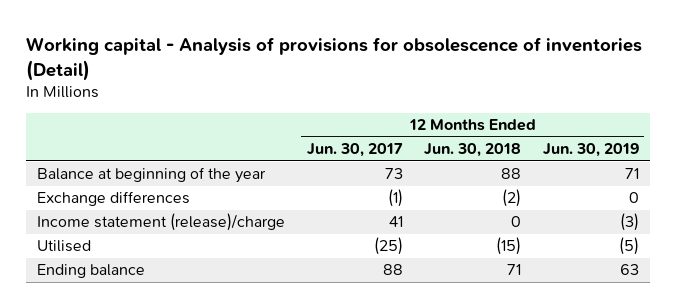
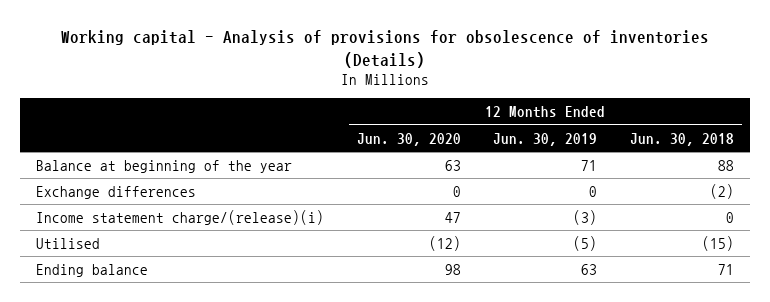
- Working capital - Analysis of provisions for obsolescence of inventories (Detail)
+ Working capital - Analysis of provisions for obsolescence of inventories (Details)
- | 12 Months Ended Jun. 30, 2017 | 12 Months Ended Jun. 30, 2018 | 12 Months Ended Jun. 30, 2019
+ | 12 Months Ended Jun. 30, 2020 | 12 Months Ended Jun. 30, 2019 | 12 Months Ended Jun. 30, 2018
- Income statement (release)/charge | 41 | 0 | (3)
+ Income statement charge/(release)(i) | 47 | (3) | 0

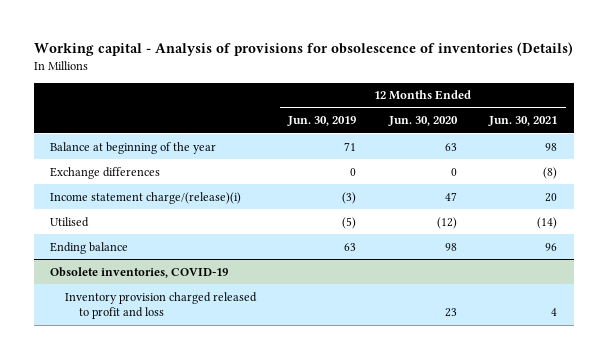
- | 12 Months Ended Jun. 30, 2020 | 12 Months Ended Jun. 30, 2019 | 12 Months Ended Jun. 30, 2018
+ | 12 Months Ended Jun. 30, 2019 | 12 Months Ended Jun. 30, 2020 | 12 Months Ended Jun. 30, 2021
+ Obsolete inventories, COVID-19
+ Inventory provision charged released to profit and loss | | 23 | 4

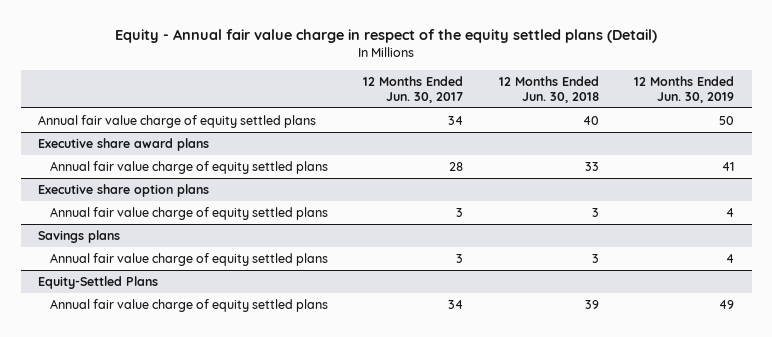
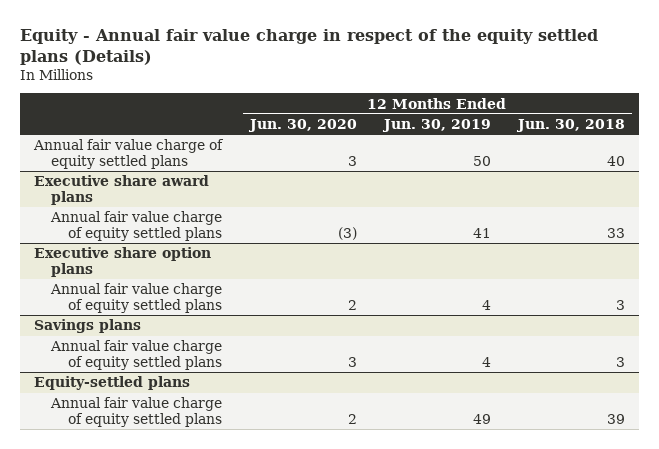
- Equity - Annual fair value charge in respect of the equity settled plans (Detail)
+ Equity - Annual fair value charge in respect of the equity settled plans (Details)
- | 12 Months Ended Jun. 30, 2017 | 12 Months Ended Jun. 30, 2018 | 12 Months Ended Jun. 30, 2019
+ | 12 Months Ended Jun. 30, 2020 | 12 Months Ended Jun. 30, 2019 | 12 Months Ended Jun. 30, 2018
- Equity-Settled Plans
+ Equity-settled plans

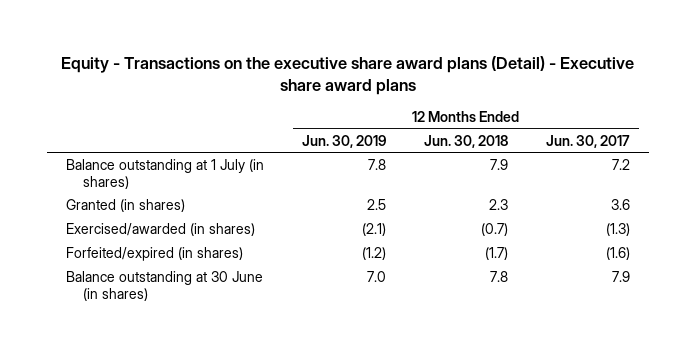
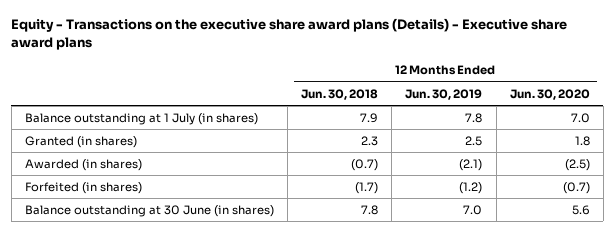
- Equity - Transactions on the executive share award plans (Detail) - Executive share award plans
+ Equity - Transactions on the executive share award plans (Details) - Executive share award plans
- | 12 Months Ended Jun. 30, 2019 | 12 Months Ended Jun. 30, 2018 | 12 Months Ended Jun. 30, 2017
+ | 12 Months Ended Jun. 30, 2018 | 12 Months Ended Jun. 30, 2019 | 12 Months Ended Jun. 30, 2020
- Exercised/awarded (in shares) | (2.1) | (0.7) | (1.3)
- Forfeited/expired (in shares) | (1.2) | (1.7) | (1.6)
+ Awarded (in shares) | (0.7) | (2.1) | (2.5)
+ Forfeited (in shares) | (1.7) | (1.2) | (0.7)

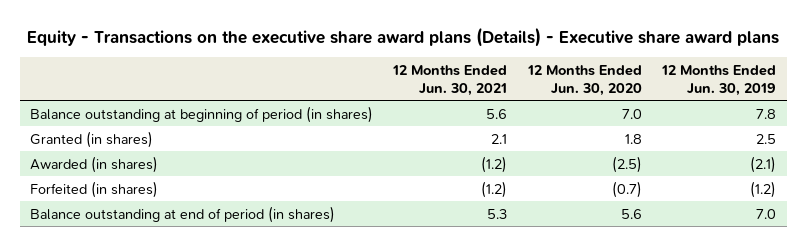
- | 12 Months Ended Jun. 30, 2018 | 12 Months Ended Jun. 30, 2019 | 12 Months Ended Jun. 30, 2020
+ | 12 Months Ended Jun. 30, 2021 | 12 Months Ended Jun. 30, 2020 | 12 Months Ended Jun. 30, 2019
- Balance outstanding at 1 July (in shares) | 7.9 | 7.8 | 7.0
+ Balance outstanding at beginning of period (in shares) | 5.6 | 7.0 | 7.8
- Balance outstanding at 30 June (in shares) | 7.8 | 7.0 | 5.6
+ Balance outstanding at end of period (in shares) | 5.3 | 5.6 | 7.0

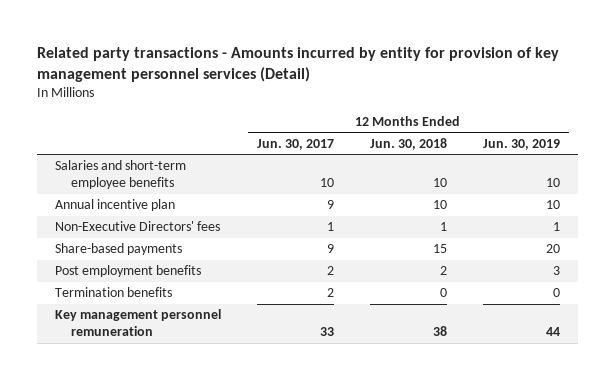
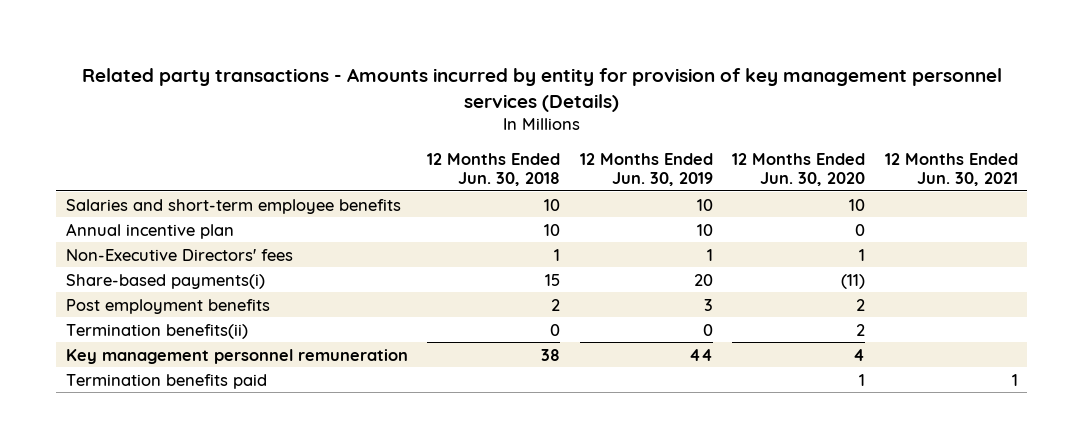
- Related party transactions - Amounts incurred by entity for provision of key management personnel services (Detail)
+ Related party transactions - Amounts incurred by entity for provision of key management personnel services (Details)
- | 12 Months Ended Jun. 30, 2017 | 12 Months Ended Jun. 30, 2018 | 12 Months Ended Jun. 30, 2019
+ | 12 Months Ended Jun. 30, 2018 | 12 Months Ended Jun. 30, 2019 | 12 Months Ended Jun. 30, 2020 | 12 Months Ended Jun. 30, 2021
- Share-based payments | 9 | 15 | 20
+ Share-based payments(i) | 15 | 20 | (11) |
- Termination benefits | 2 | 0 | 0
+ Termination benefits(ii) | 0 | 0 | 2 |
+ Termination benefits paid | | | 1 | 1

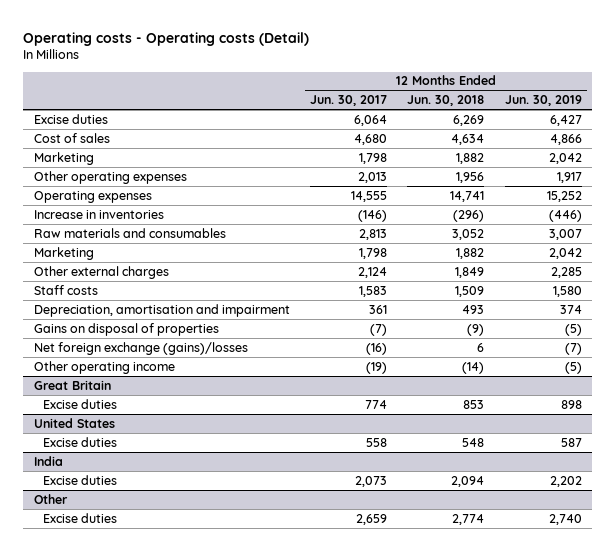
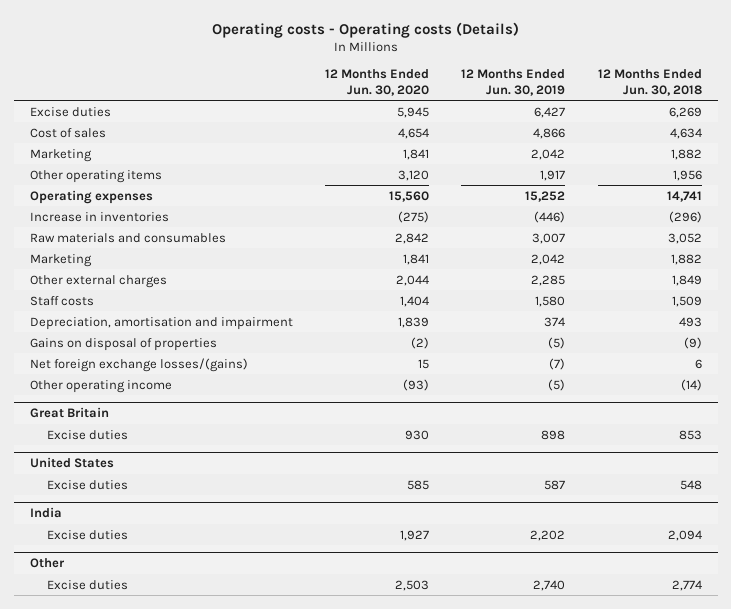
- Operating costs - Operating costs (Detail)
+ Operating costs - Operating costs (Details)
- | 12 Months Ended Jun. 30, 2017 | 12 Months Ended Jun. 30, 2018 | 12 Months Ended Jun. 30, 2019
+ | 12 Months Ended Jun. 30, 2020 | 12 Months Ended Jun. 30, 2019 | 12 Months Ended Jun. 30, 2018
- Other operating expenses | 2,013 | 1,956 | 1,917
+ Other operating items | 3,120 | 1,917 | 1,956
- Net foreign exchange (gains)/losses | (16) | 6 | (7)
+ Net foreign exchange losses/(gains) | 15 | (7) | 6

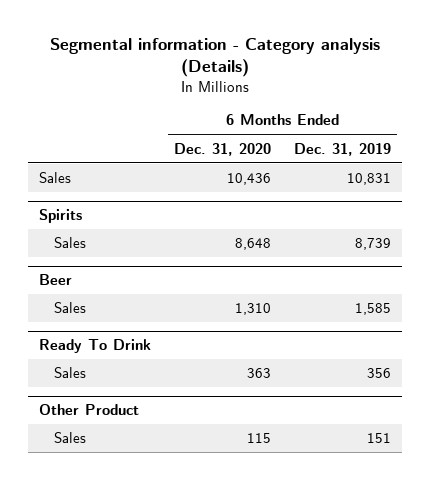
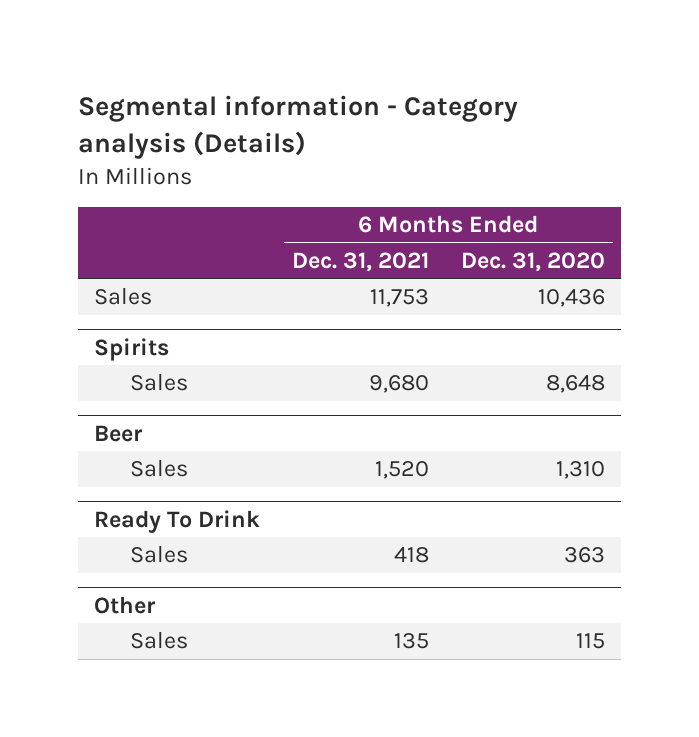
- | 6 Months Ended Dec. 31, 2020 | 6 Months Ended Dec. 31, 2019
+ | 6 Months Ended Dec. 31, 2021 | 6 Months Ended Dec. 31, 2020
- Other Product
+ Other

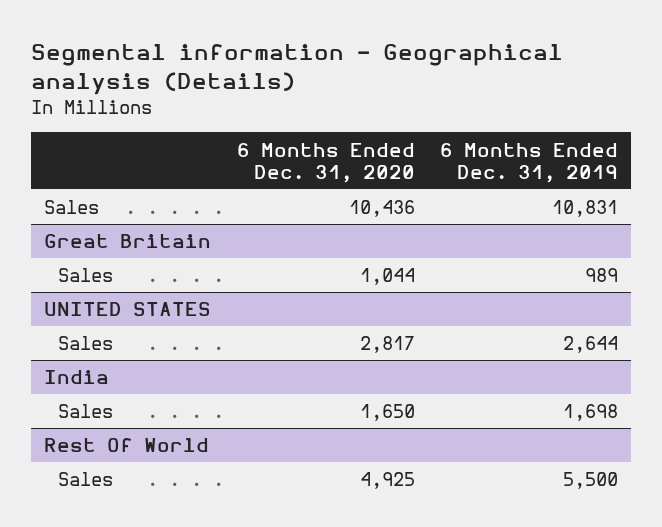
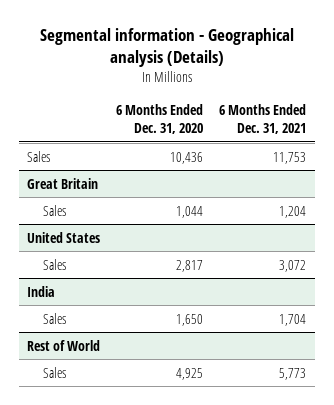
- | 6 Months Ended Dec. 31, 2020 | 6 Months Ended Dec. 31, 2019
+ | 6 Months Ended Dec. 31, 2020 | 6 Months Ended Dec. 31, 2021
- UNITED STATES
+ United States
- Rest Of World
+ Rest of World

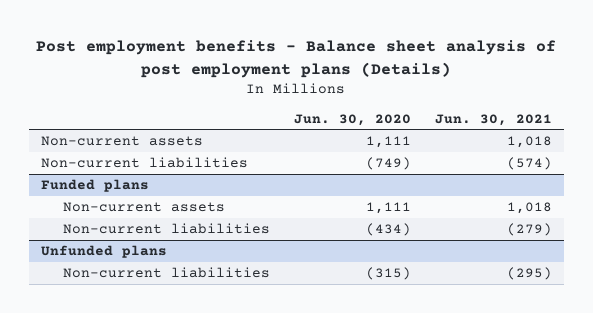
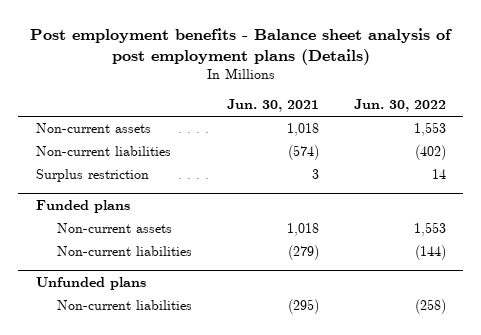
- | Jun. 30, 2020 | Jun. 30, 2021
+ | Jun. 30, 2021 | Jun. 30, 2022
+ Surplus restriction | 3 | 14

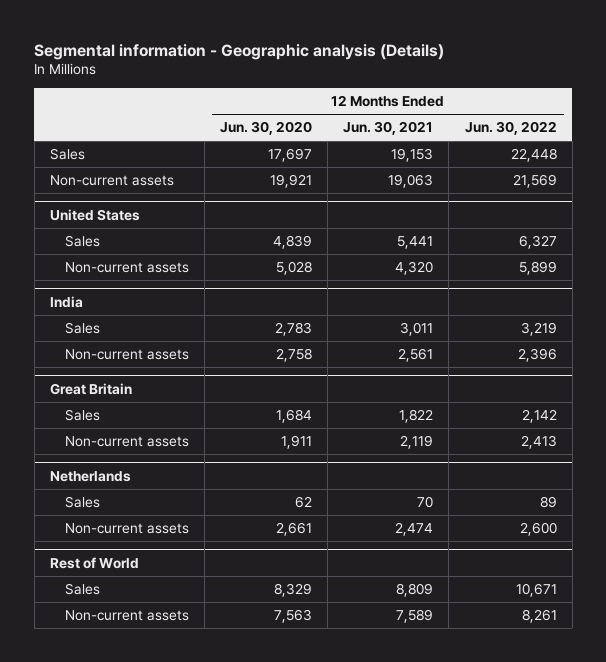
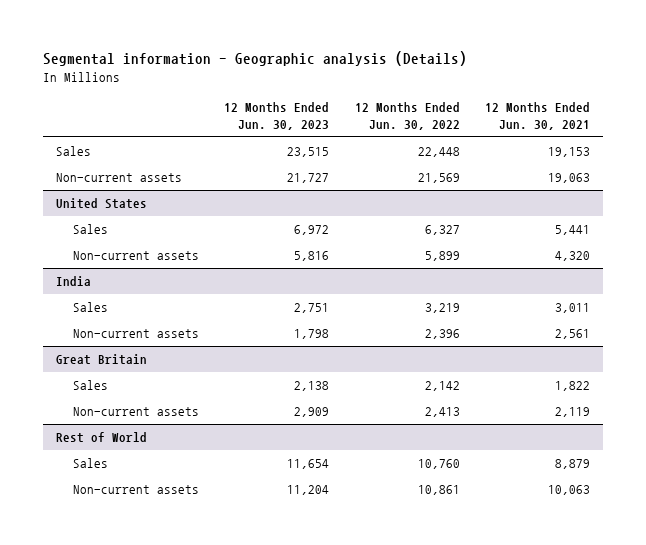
- | 12 Months Ended Jun. 30, 2020 | 12 Months Ended Jun. 30, 2021 | 12 Months Ended Jun. 30, 2022
+ | 12 Months Ended Jun. 30, 2023 | 12 Months Ended Jun. 30, 2022 | 12 Months Ended Jun. 30, 2021
- Netherlands
- Sales | 62 | 70 | 89
- Non-current assets | 2,661 | 2,474 | 2,600
@ Rest of World
- Sales | 8,329 | 8,809 | 10,671
- Non-current assets | 7,563 | 7,589 | 8,261
+ Sales | 11,654 | 10,760 | 8,879
+ Non-current assets | 11,204 | 10,861 | 10,063

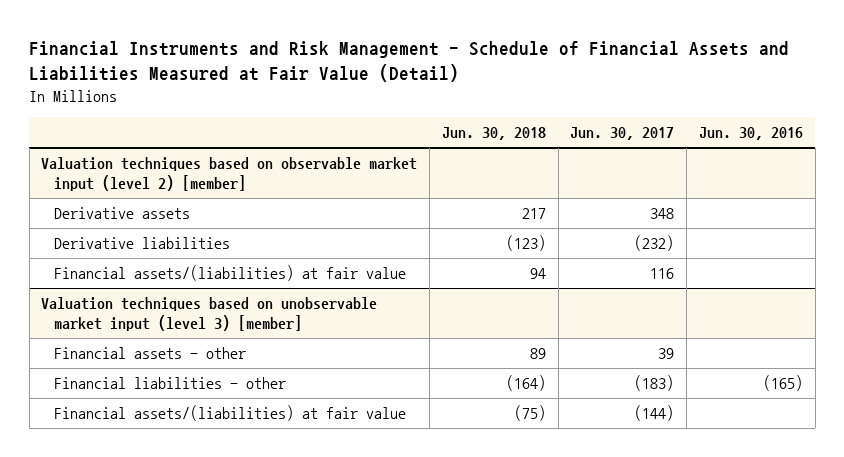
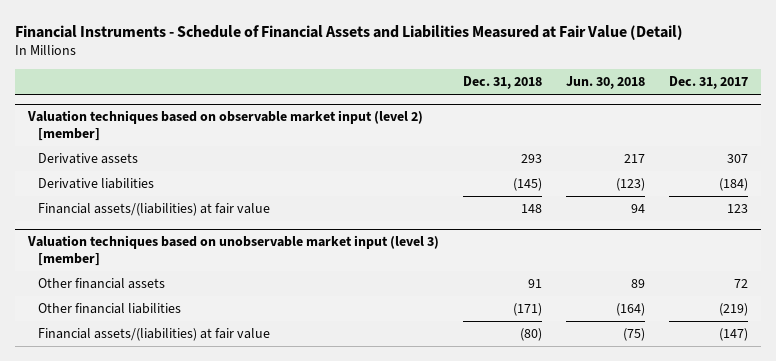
- Financial Instruments and Risk Management - Schedule of Financial Assets and Liabilities Measured at Fair Value (Detail)
+ Financial Instruments - Schedule of Financial Assets and Liabilities Measured at Fair Value (Detail)
- | Jun. 30, 2018 | Jun. 30, 2017 | Jun. 30, 2016
+ | Dec. 31, 2018 | Jun. 30, 2018 | Dec. 31, 2017
@ Valuation techniques based on unobservable market input (level 3) [member]
- Financial assets - other | 89 | 39 |
- Financial liabilities - other | (164) | (183) | (165)
+ Other financial assets | 91 | 89 | 72
+ Other financial liabilities | (171) | (164) | (219)

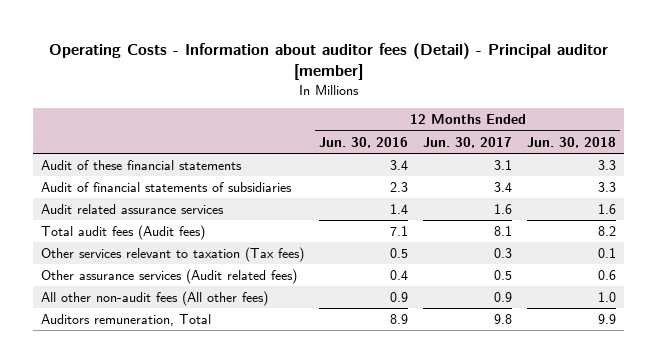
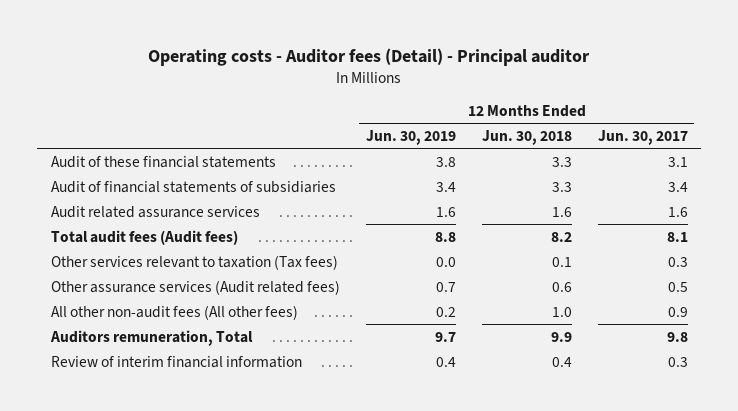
- Operating Costs - Information about auditor fees (Detail) - Principal auditor [member]
+ Operating costs - Auditor fees (Detail) - Principal auditor
- | 12 Months Ended Jun. 30, 2016 | 12 Months Ended Jun. 30, 2017 | 12 Months Ended Jun. 30, 2018
+ | 12 Months Ended Jun. 30, 2019 | 12 Months Ended Jun. 30, 2018 | 12 Months Ended Jun. 30, 2017
+ Review of interim financial information | 0.4 | 0.4 | 0.3

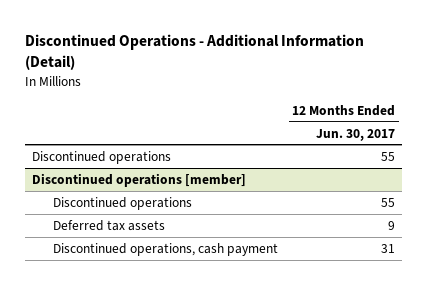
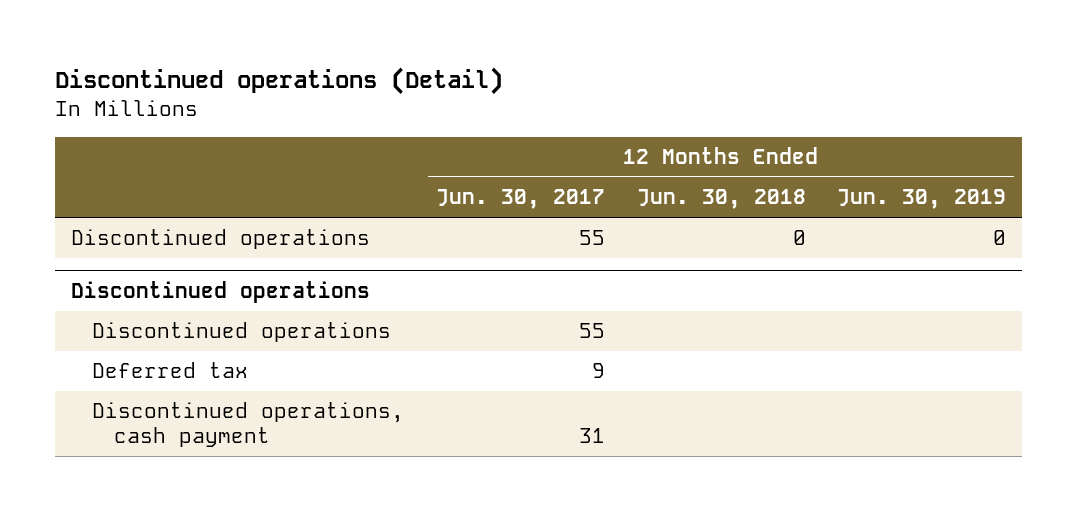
- Discontinued Operations - Additional Information (Detail)
+ Discontinued operations (Detail)
- | 12 Months Ended Jun. 30, 2017
+ | 12 Months Ended Jun. 30, 2017 | 12 Months Ended Jun. 30, 2018 | 12 Months Ended Jun. 30, 2019
- Discontinued operations [member]
+ Discontinued operations
- Deferred tax assets | 9
+ Deferred tax | 9 | |

